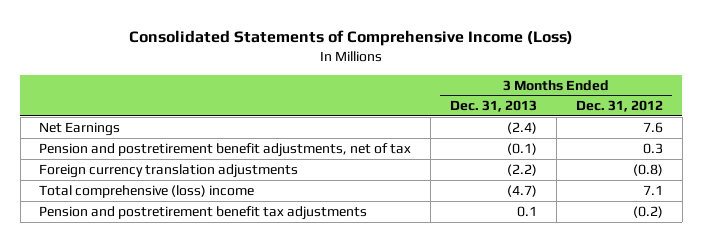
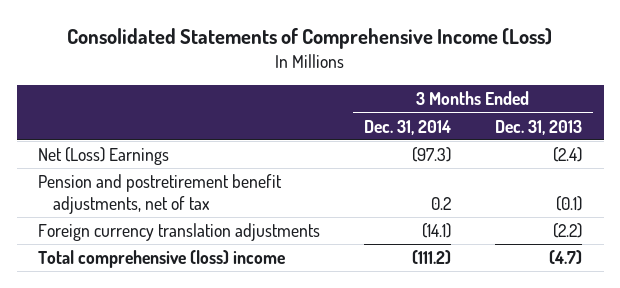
- | 3 Months Ended Dec. 31, 2013 | 3 Months Ended Dec. 31, 2012
+ | 3 Months Ended Dec. 31, 2014 | 3 Months Ended Dec. 31, 2013
- Net Earnings | (2.4) | 7.6
+ Net (Loss) Earnings | (97.3) | (2.4)
- Pension and postretirement benefit tax adjustments | 0.1 | (0.2)

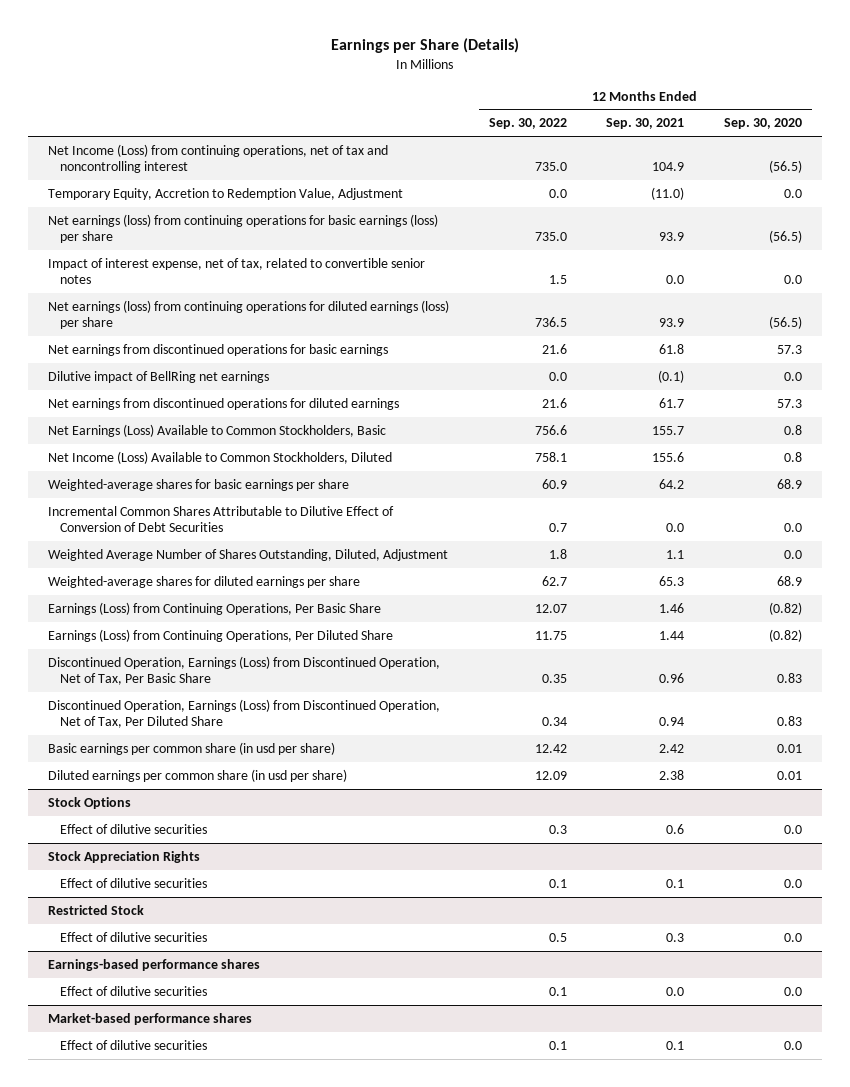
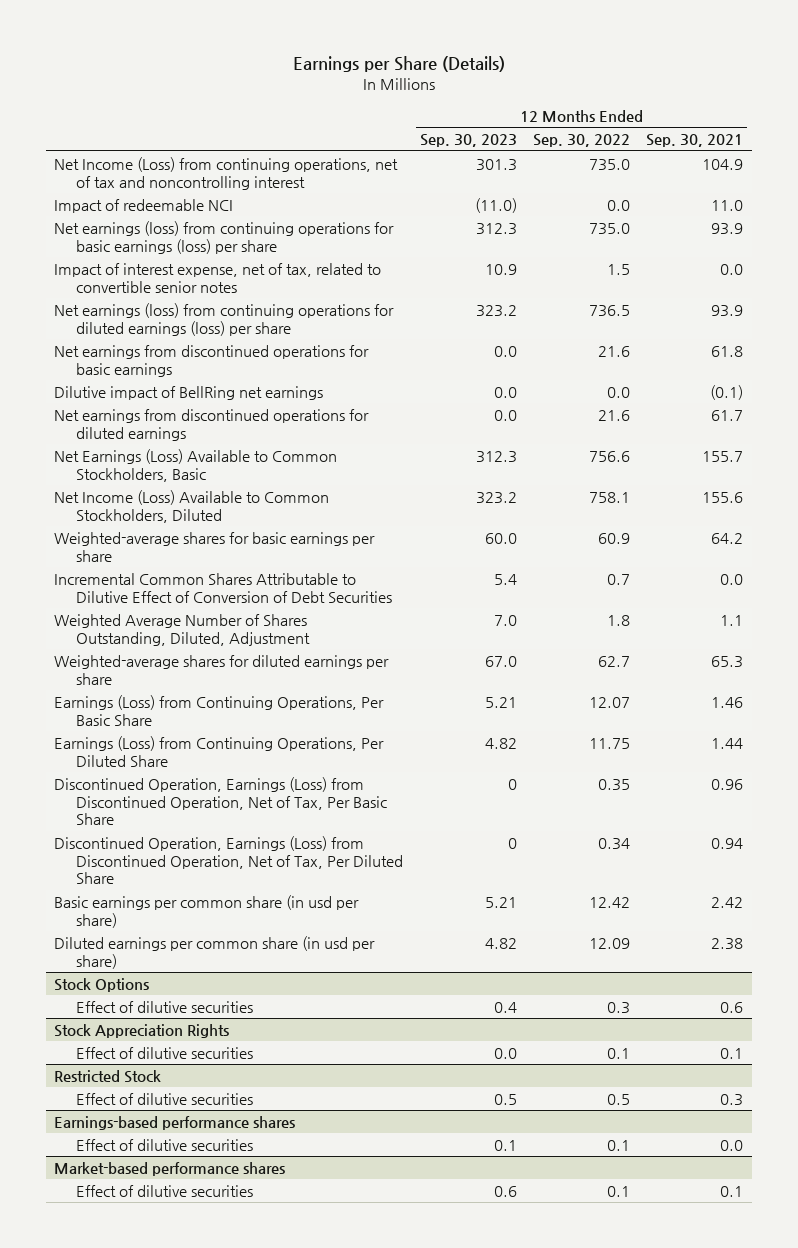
- | 12 Months Ended Sep. 30, 2022 | 12 Months Ended Sep. 30, 2021 | 12 Months Ended Sep. 30, 2020
+ | 12 Months Ended Sep. 30, 2023 | 12 Months Ended Sep. 30, 2022 | 12 Months Ended Sep. 30, 2021
- Temporary Equity, Accretion to Redemption Value, Adjustment | 0.0 | (11.0) | 0.0
+ Impact of redeemable NCI | (11.0) | 0.0 | 11.0

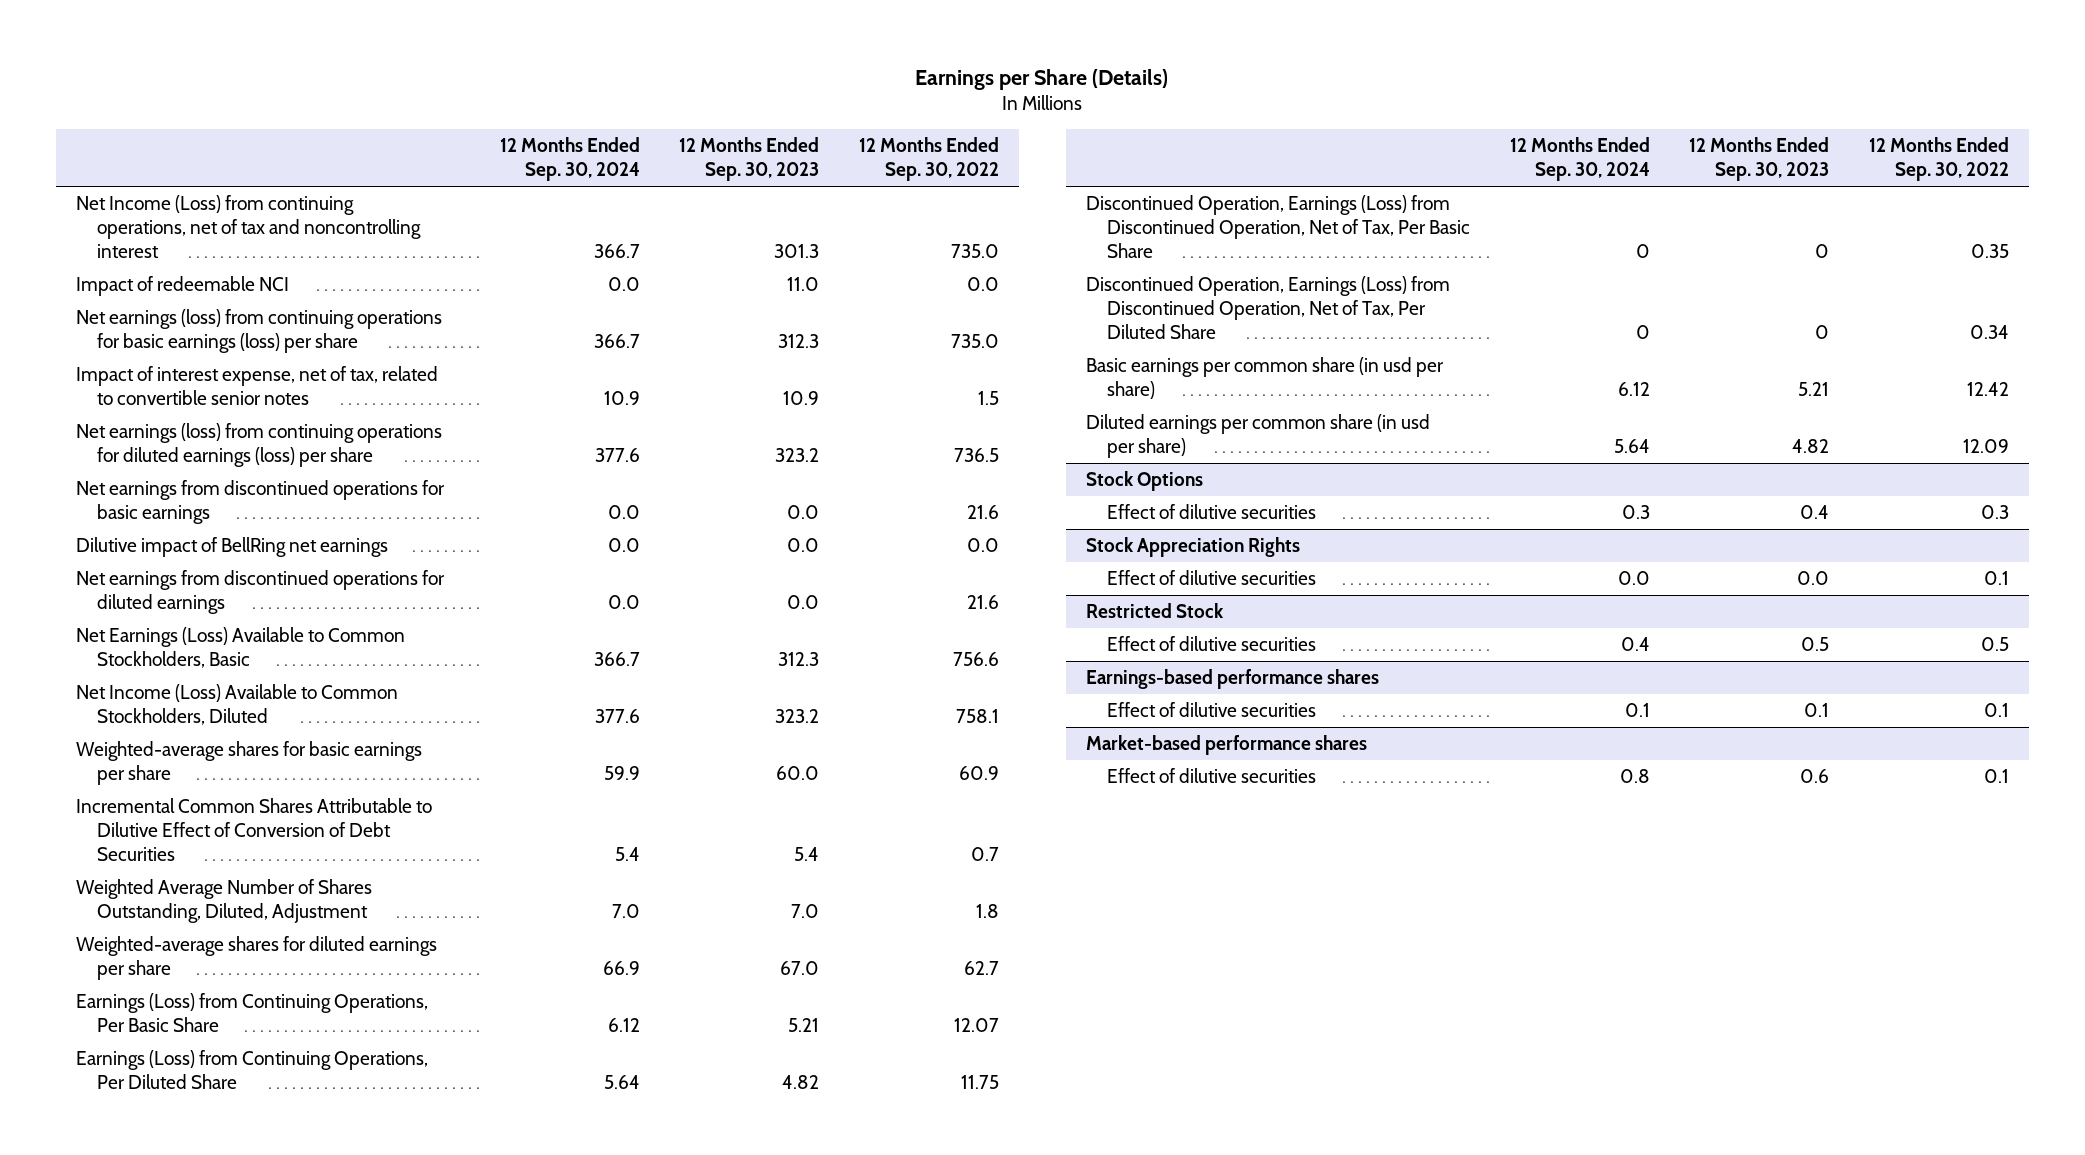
- | 12 Months Ended Sep. 30, 2023 | 12 Months Ended Sep. 30, 2022 | 12 Months Ended Sep. 30, 2021
+ | 12 Months Ended Sep. 30, 2024 | 12 Months Ended Sep. 30, 2023 | 12 Months Ended Sep. 30, 2022
- Impact of redeemable NCI | (11.0) | 0.0 | 11.0
+ Impact of redeemable NCI | 0.0 | 11.0 | 0.0

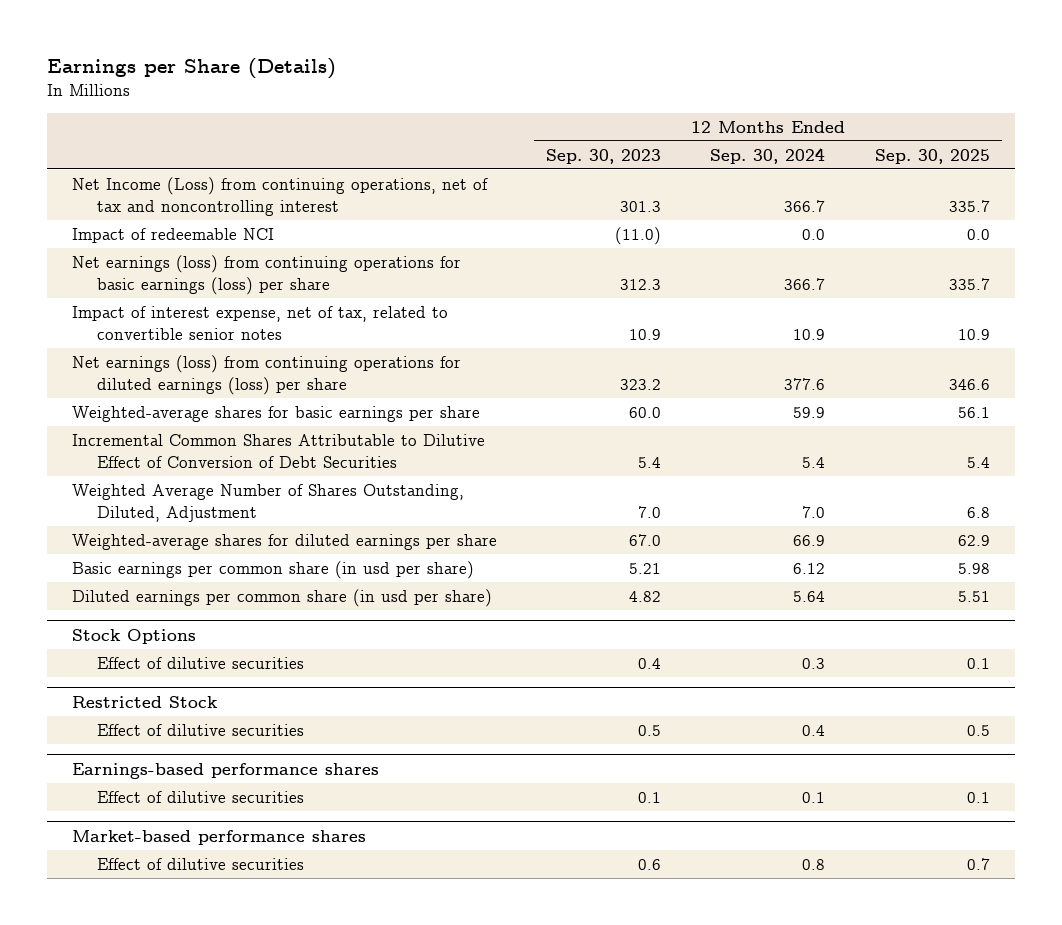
- | 12 Months Ended Sep. 30, 2024 | 12 Months Ended Sep. 30, 2023 | 12 Months Ended Sep. 30, 2022
+ | 12 Months Ended Sep. 30, 2023 | 12 Months Ended Sep. 30, 2024 | 12 Months Ended Sep. 30, 2025
- Impact of redeemable NCI | 0.0 | 11.0 | 0.0
+ Impact of redeemable NCI | (11.0) | 0.0 | 0.0
- Net earnings from discontinued operations for basic earnings | 0.0 | 0.0 | 21.6
- Dilutive impact of BellRing net earnings | 0.0 | 0.0 | 0.0
- Net earnings from discontinued operations for diluted earnings | 0.0 | 0.0 | 21.6
- Net Earnings (Loss) Available to Common Stockholders, Basic | 366.7 | 312.3 | 756.6
- Net Income (Loss) Available to Common Stockholders, Diluted | 377.6 | 323.2 | 758.1
- Earnings (Loss) from Continuing Operations, Per Basic Share | 6.12 | 5.21 | 12.07
- Earnings (Loss) from Continuing Operations, Per Diluted Share | 5.64 | 4.82 | 11.75
- Discontinued Operation, Earnings (Loss) from Discontinued Operation, Net of Tax, Per Basic Share | 0 | 0 | 0.35
- Discontinued Operation, Earnings (Loss) from Discontinued Operation, Net of Tax, Per Diluted Share | 0 | 0 | 0.34
- Stock Appreciation Rights
- Effect of dilutive securities | 0.0 | 0.0 | 0.1

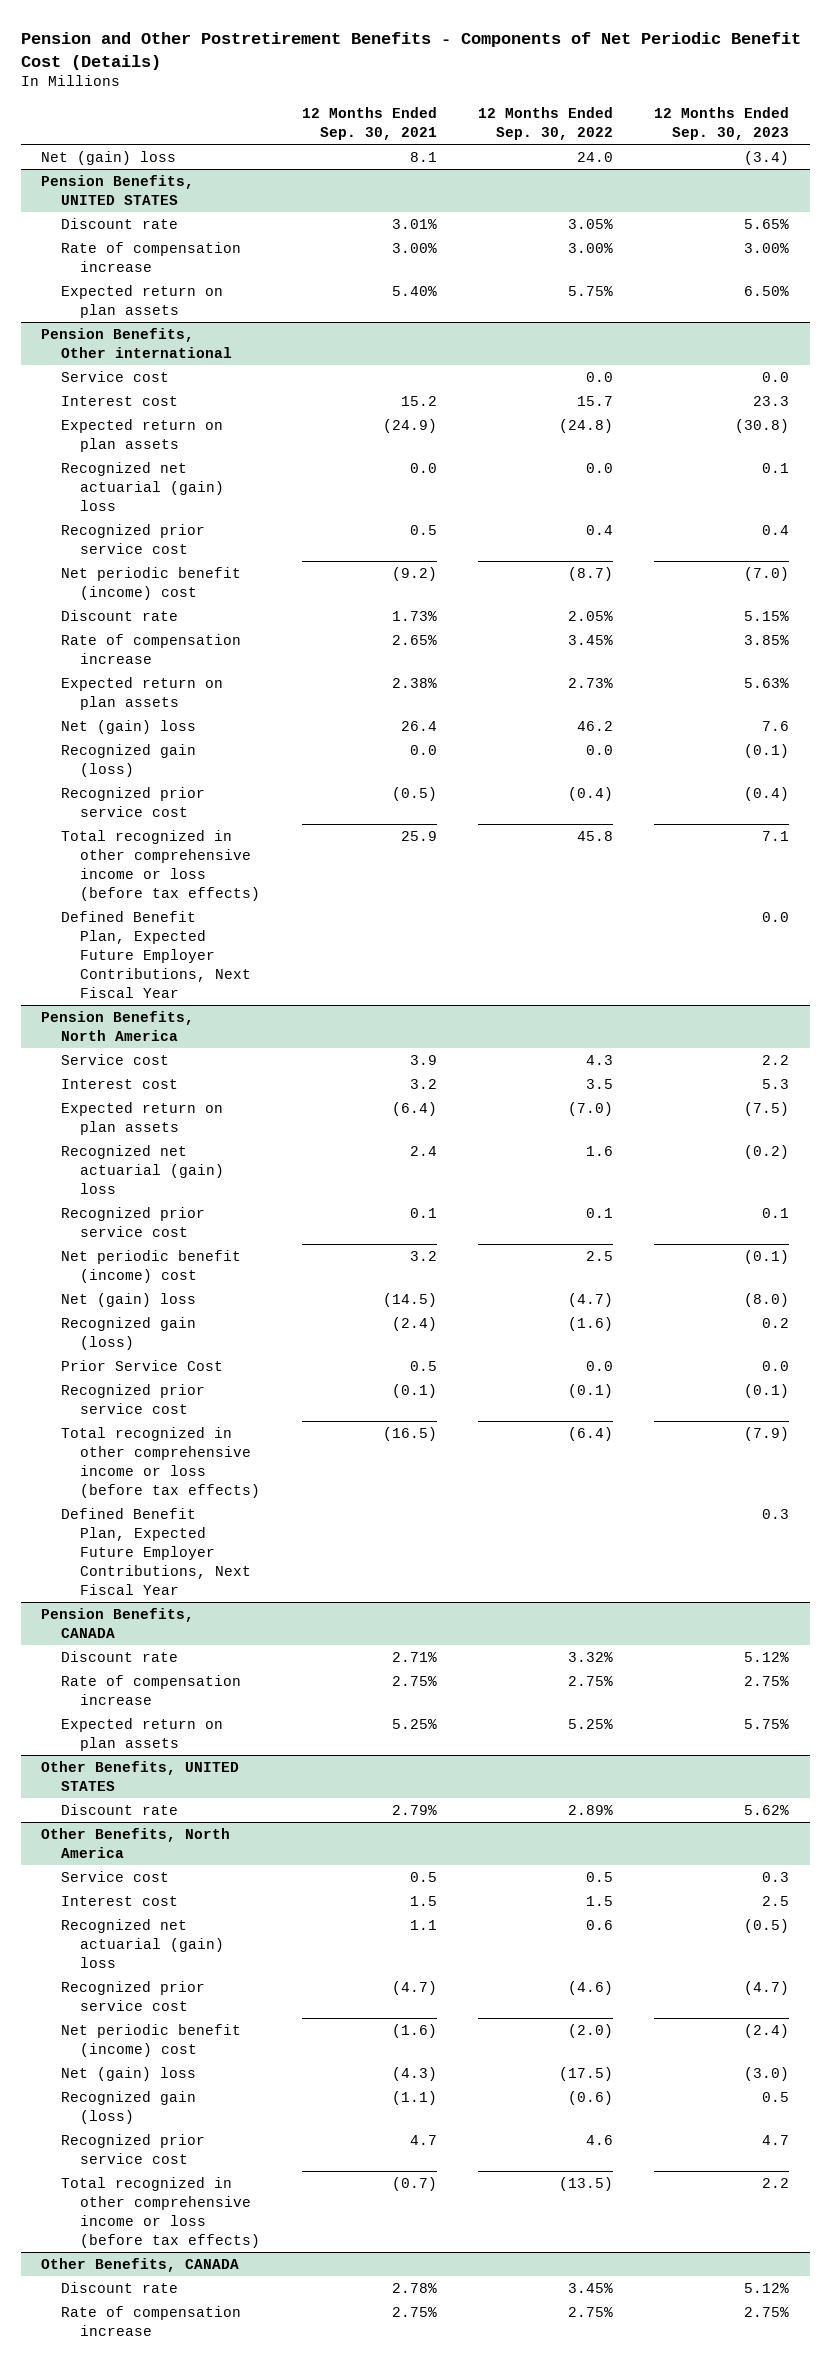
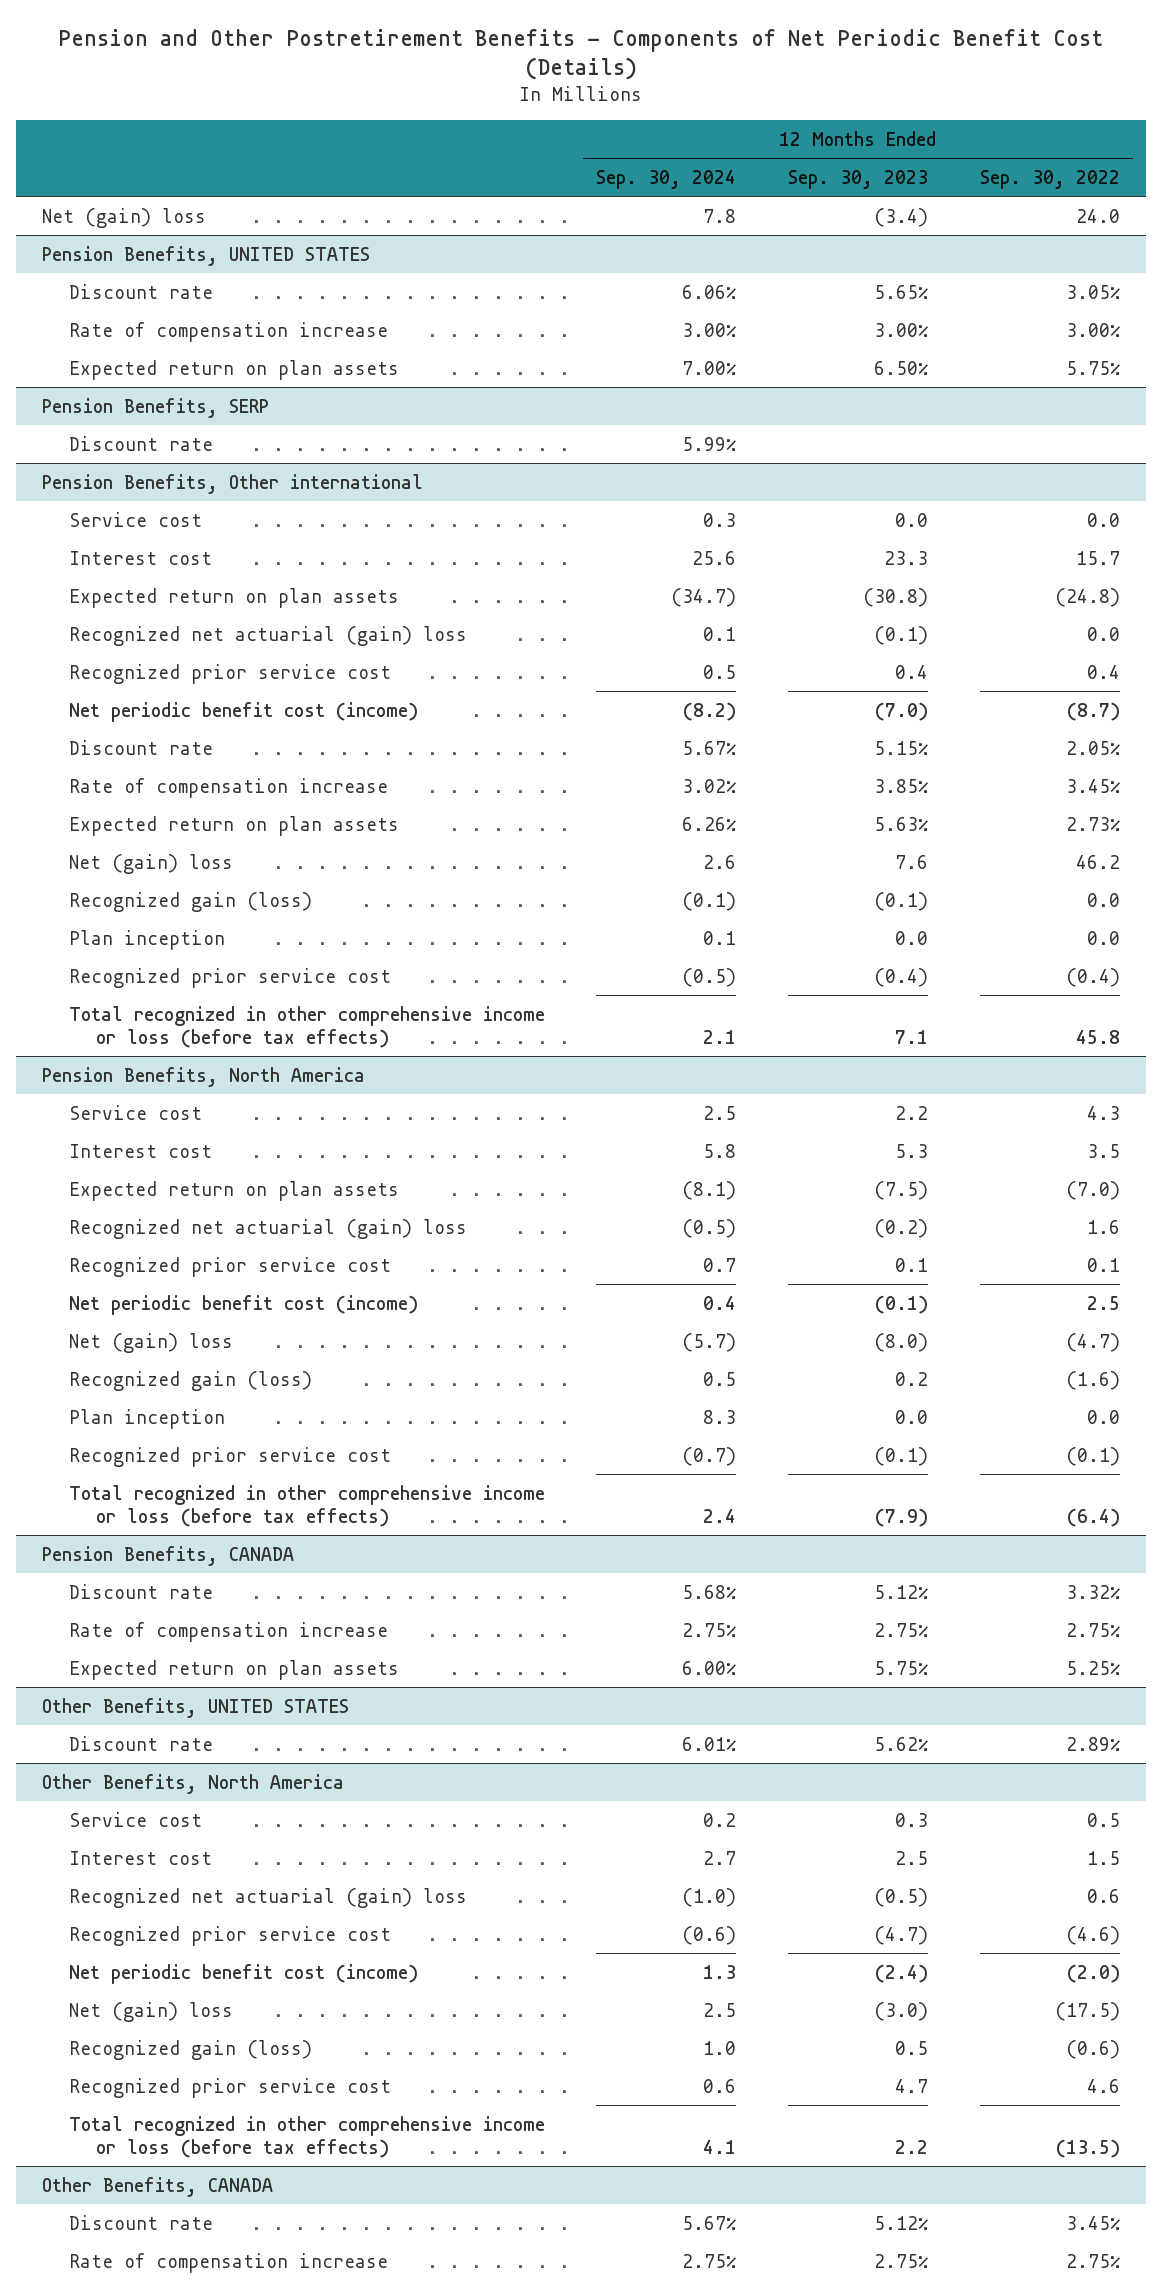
- | 12 Months Ended Sep. 30, 2021 | 12 Months Ended Sep. 30, 2022 | 12 Months Ended Sep. 30, 2023
+ | 12 Months Ended Sep. 30, 2024 | 12 Months Ended Sep. 30, 2023 | 12 Months Ended Sep. 30, 2022
+ Pension Benefits, SERP
+ Discount rate | 5.99% | |
@ Pension Benefits, Other international
- Recognized net actuarial (gain) loss | 0.0 | 0.0 | 0.1
+ Recognized net actuarial (gain) loss | 0.1 | (0.1) | 0.0
- Net periodic benefit (income) cost | (9.2) | (8.7) | (7.0)
+ Net periodic benefit cost (income) | (8.2) | (7.0) | (8.7)
+ Plan inception | 0.1 | 0.0 | 0.0
- Defined Benefit Plan, Expected Future Employer Contributions, Next Fiscal Year | | | 0.0
@ Pension Benefits, North America
- Net periodic benefit (income) cost | 3.2 | 2.5 | (0.1)
+ Net periodic benefit cost (income) | 0.4 | (0.1) | 2.5
- Prior Service Cost | 0.5 | 0.0 | 0.0
+ Plan inception | 8.3 | 0.0 | 0.0
- Defined Benefit Plan, Expected Future Employer Contributions, Next Fiscal Year | | | 0.3
@ Other Benefits, North America
- Net periodic benefit (income) cost | (1.6) | (2.0) | (2.4)
+ Net periodic benefit cost (income) | 1.3 | (2.4) | (2.0)

